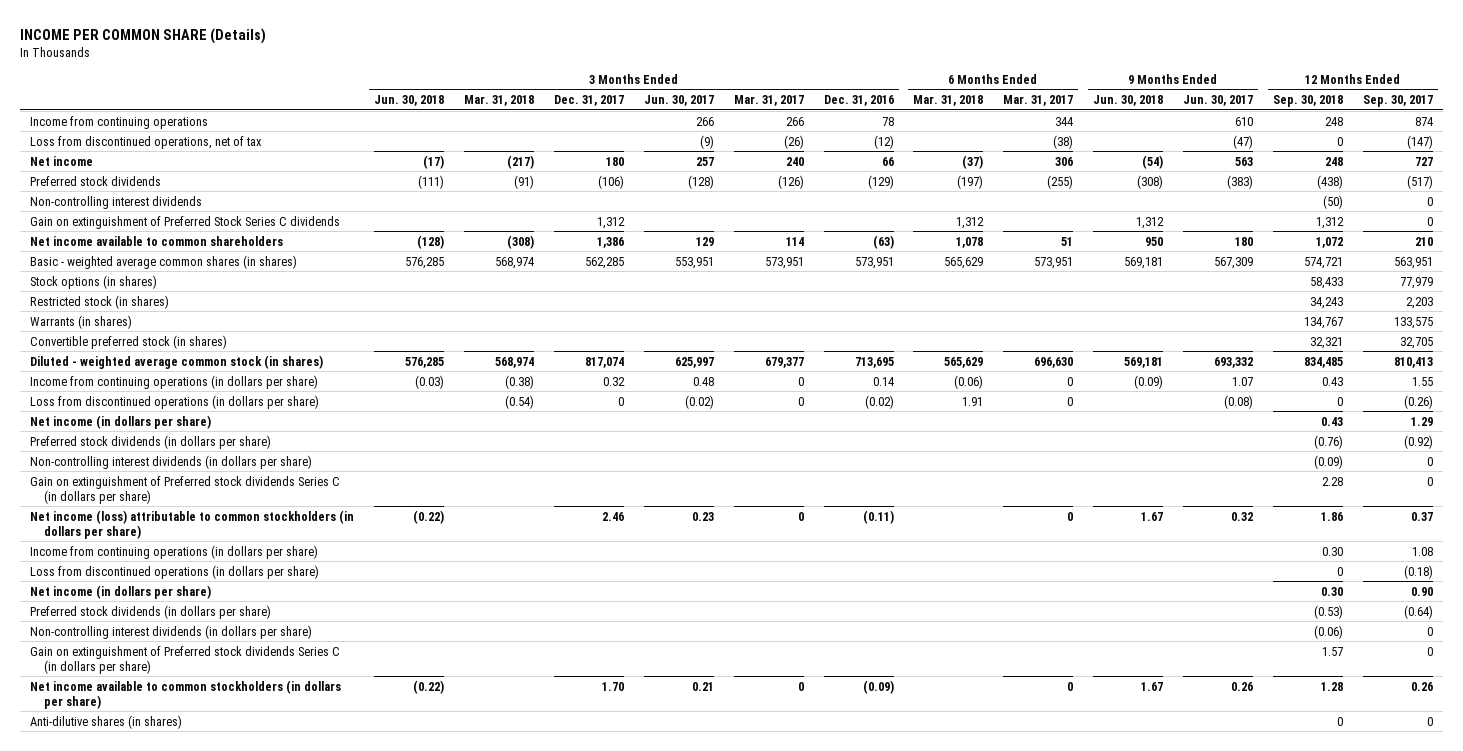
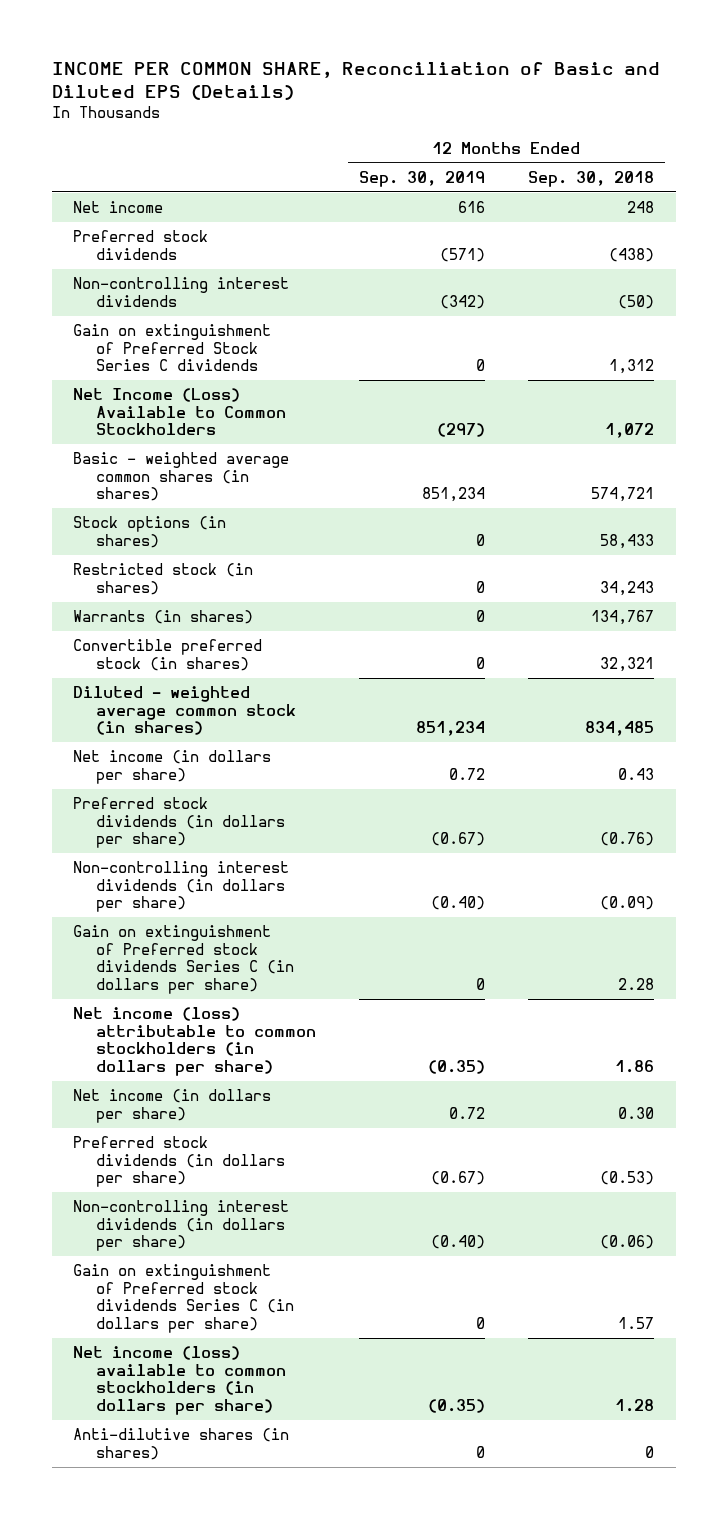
- INCOME PER COMMON SHARE (Details)
+ INCOME PER COMMON SHARE, Reconciliation of Basic and Diluted EPS (Details)
- | 3 Months Ended Jun. 30, 2018 | 3 Months Ended Mar. 31, 2018 | 3 Months Ended Dec. 31, 2017 | 3 Months Ended Jun. 30, 2017 | 3 Months Ended Mar. 31, 2017 | 3 Months Ended Dec. 31, 2016 | 6 Months Ended Mar. 31, 2018 | 6 Months Ended Mar. 31, 2017 | 9 Months Ended Jun. 30, 2018 | 9 Months Ended Jun. 30, 2017 | 12 Months Ended Sep. 30, 2018 | 12 Months Ended Sep. 30, 2017
+ | 12 Months Ended Sep. 30, 2019 | 12 Months Ended Sep. 30, 2018
- Income from continuing operations | | | | 266 | 266 | 78 | | 344 | | 610 | 248 | 874
- Loss from discontinued operations, net of tax | | | | (9) | (26) | (12) | | (38) | | (47) | 0 | (147)
- Net income available to common shareholders | (128) | (308) | 1,386 | 129 | 114 | (63) | 1,078 | 51 | 950 | 180 | 1,072 | 210
+ Net Income (Loss) Available to Common Stockholders | (297) | 1,072
- Income from continuing operations (in dollars per share) | (0.03) | (0.38) | 0.32 | 0.48 | 0 | 0.14 | (0.06) | 0 | (0.09) | 1.07 | 0.43 | 1.55
- Loss from discontinued operations (in dollars per share) | | (0.54) | 0 | (0.02) | 0 | (0.02) | 1.91 | 0 | | (0.08) | 0 | (0.26)
- Income from continuing operations (in dollars per share) | | | | | | | | | | | 0.30 | 1.08
- Loss from discontinued operations (in dollars per share) | | | | | | | | | | | 0 | (0.18)
- Net income available to common stockholders (in dollars per share) | (0.22) | | 1.70 | 0.21 | 0 | (0.09) | | 0 | 1.67 | 0.26 | 1.28 | 0.26
+ Net income (loss) available to common stockholders (in dollars per share) | (0.35) | 1.28

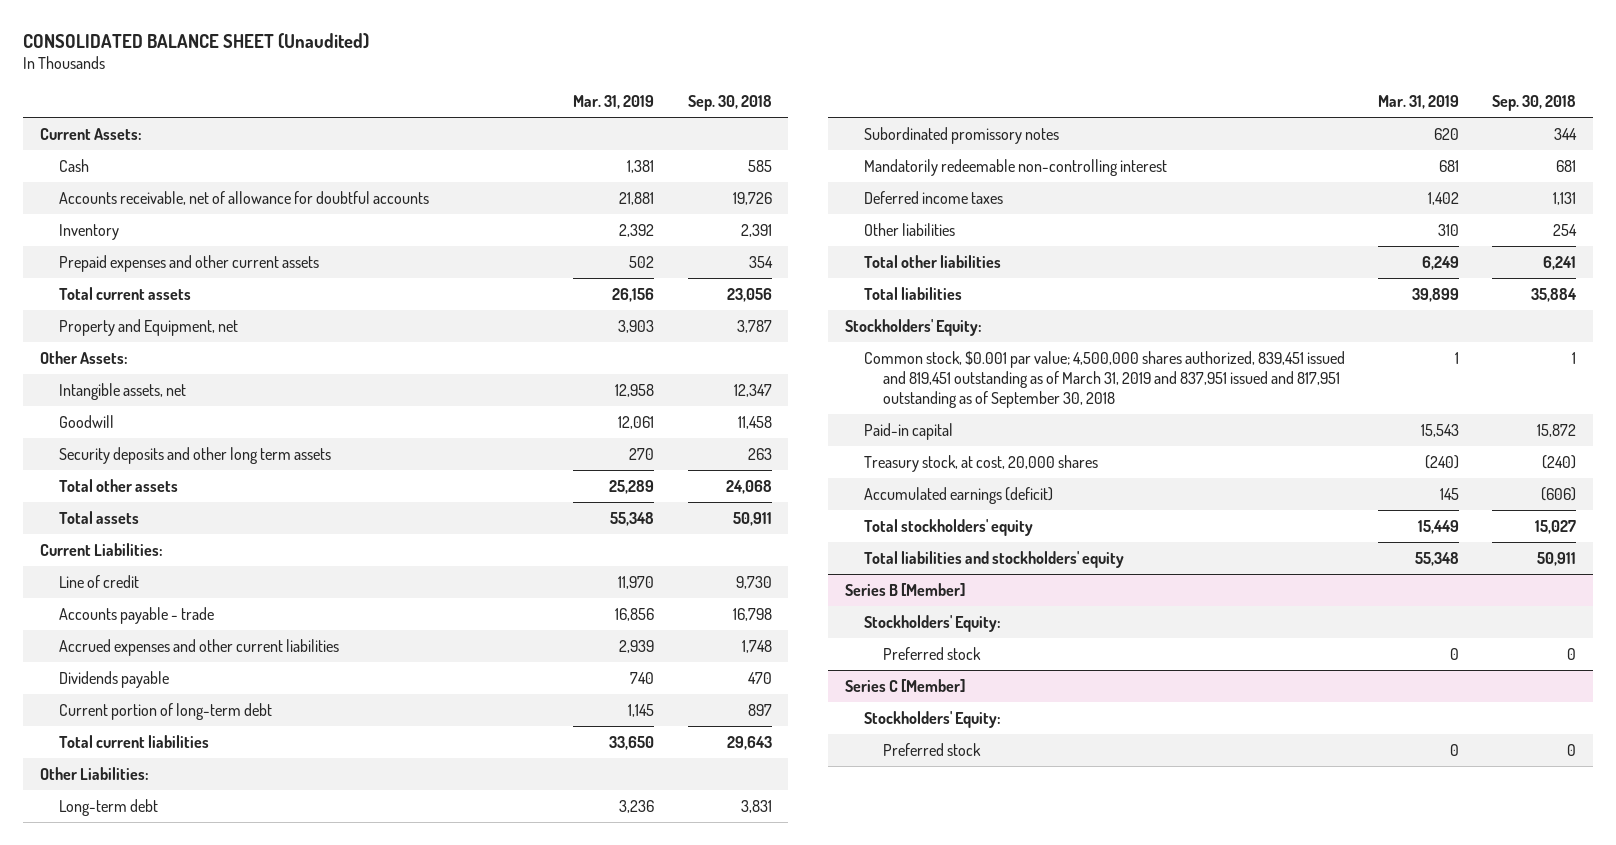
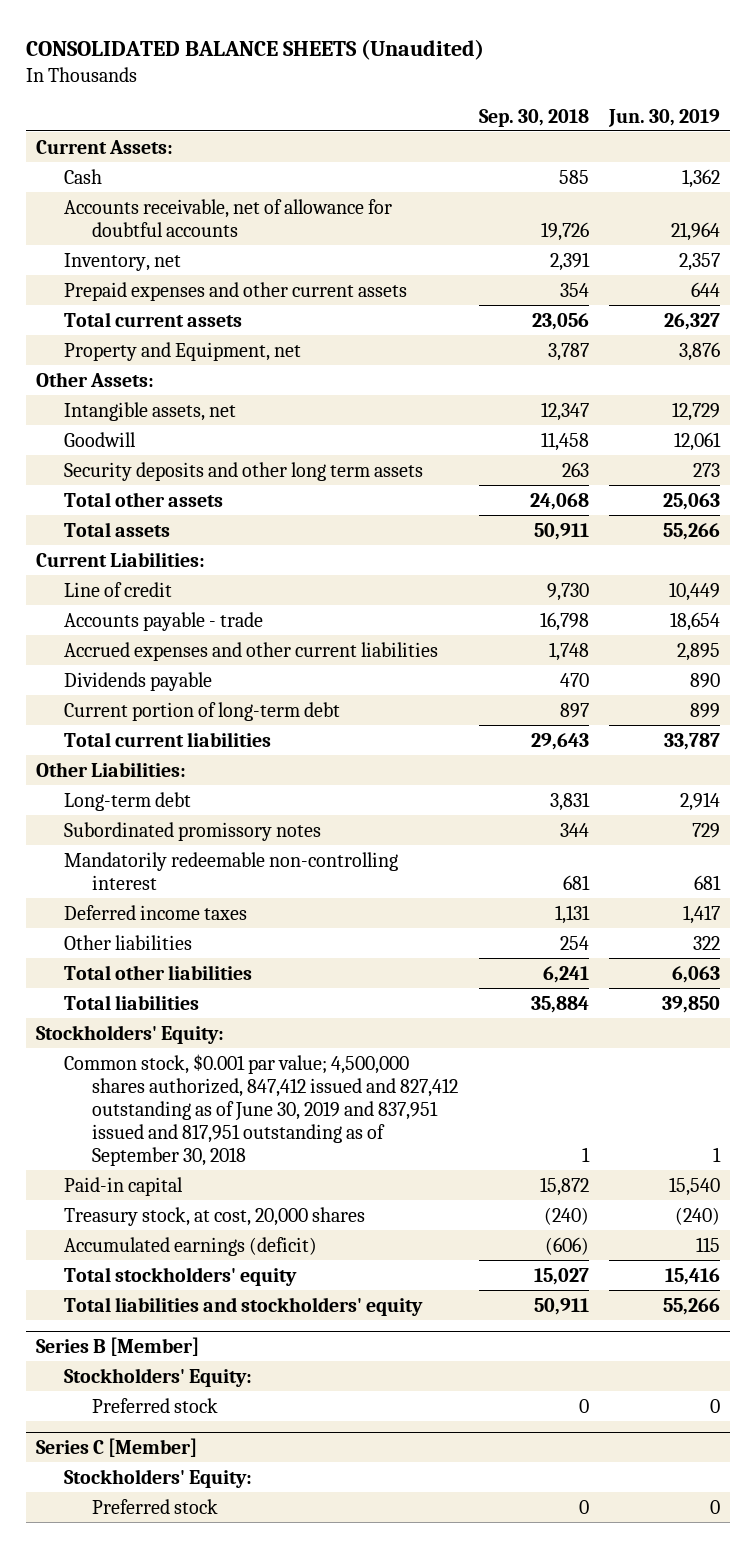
- CONSOLIDATED BALANCE SHEET (Unaudited)
+ CONSOLIDATED BALANCE SHEETS (Unaudited)
- | Mar. 31, 2019 | Sep. 30, 2018
+ | Sep. 30, 2018 | Jun. 30, 2019
- Inventory | 2,392 | 2,391
+ Inventory, net | 2,391 | 2,357
- Common stock, $0.001 par value; 4,500,000 shares authorized, 839,451 issued and 819,451 outstanding as of March 31, 2019 and 837,951 issued and 817,951 outstanding as of September 30, 2018 | 1 | 1
+ Common stock, $0.001 par value; 4,500,000 shares authorized, 847,412 issued and 827,412 outstanding as of June 30, 2019 and 837,951 issued and 817,951 outstanding as of September 30, 2018 | 1 | 1

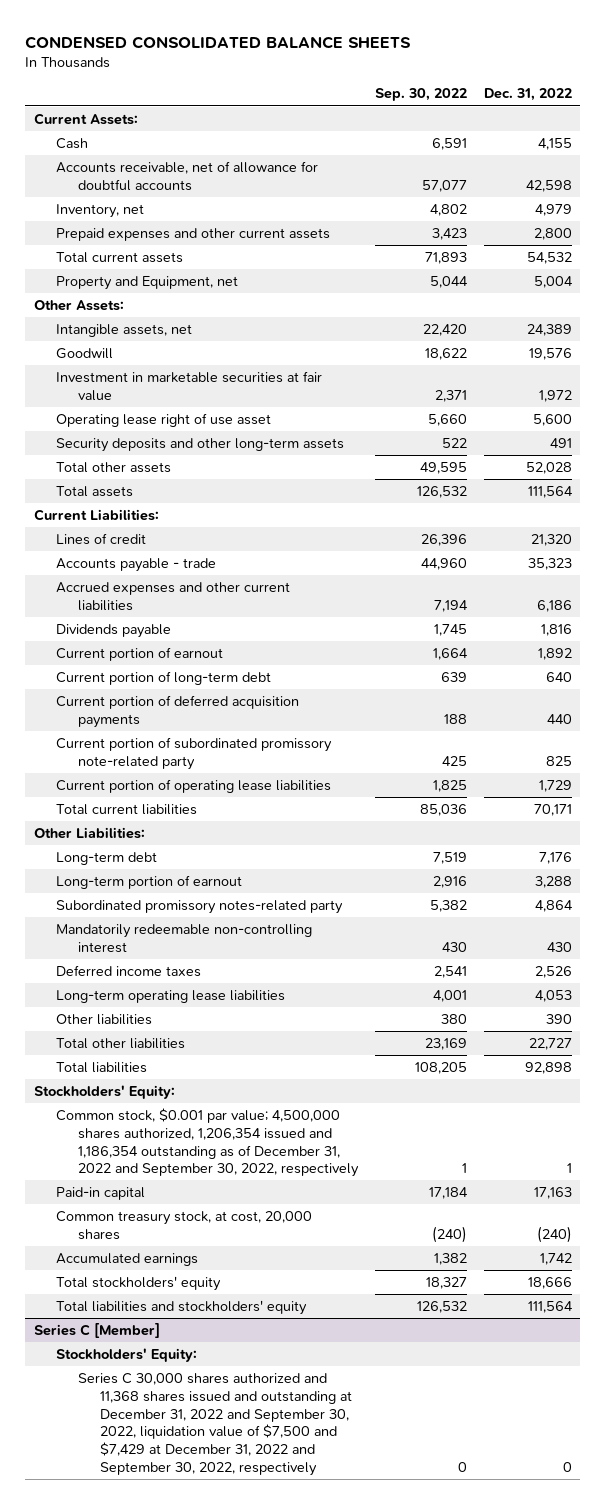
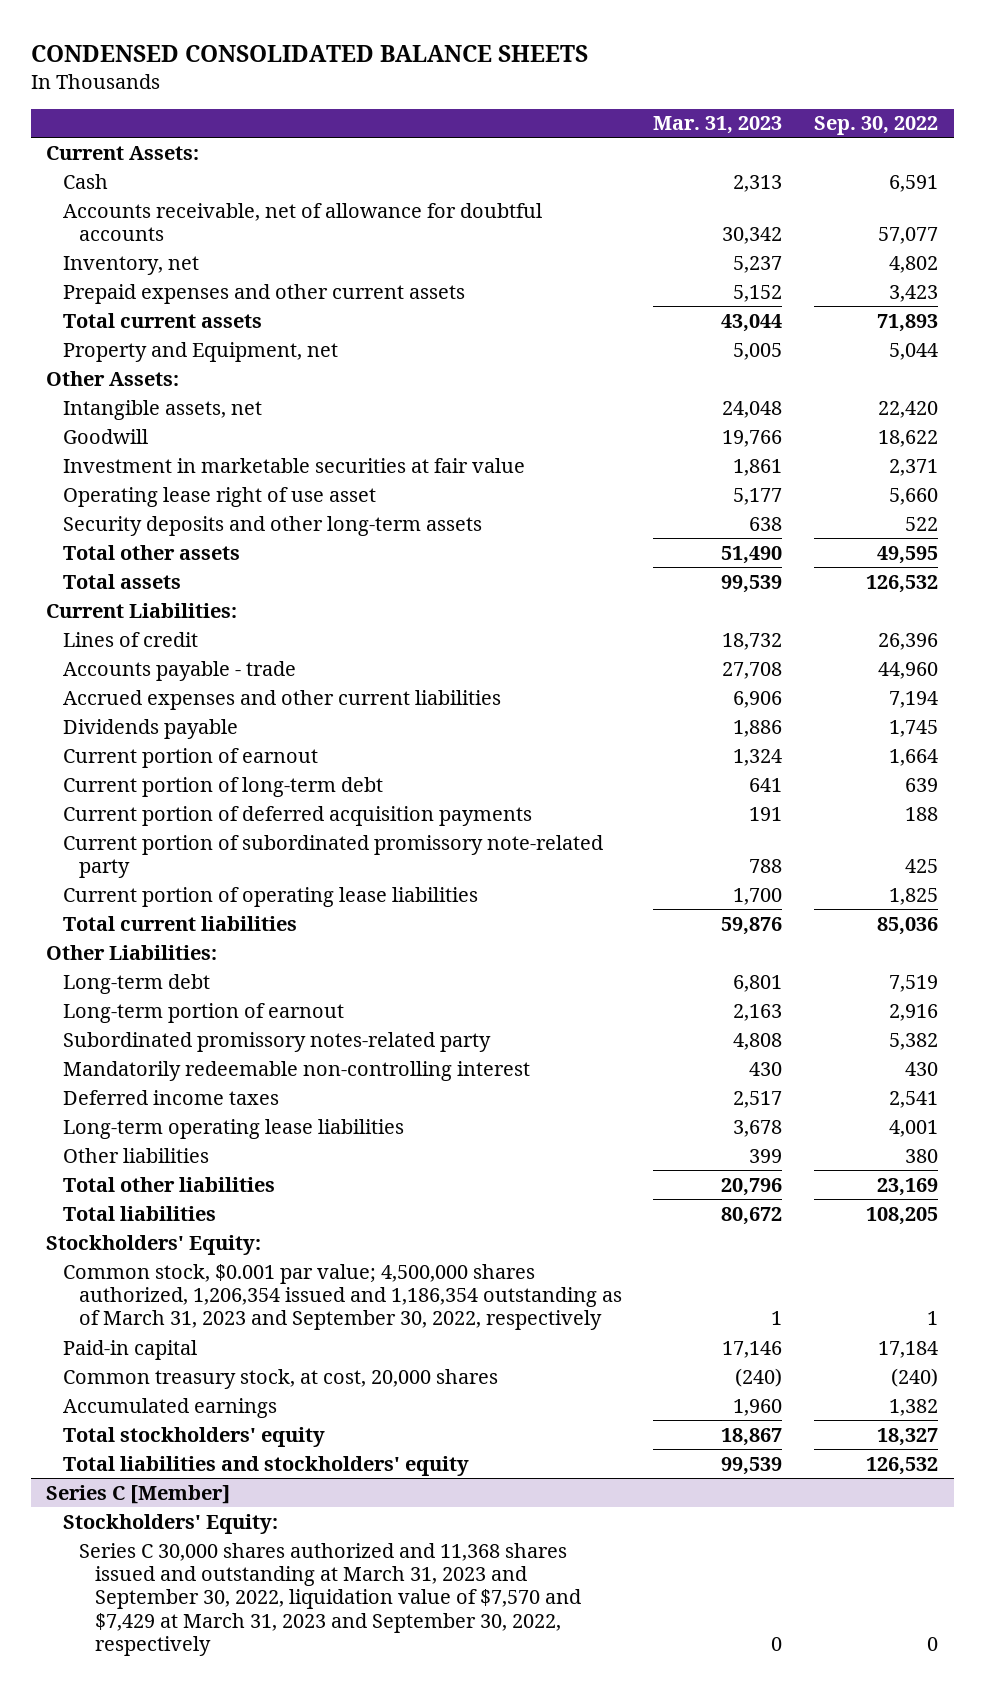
- | Sep. 30, 2022 | Dec. 31, 2022
+ | Mar. 31, 2023 | Sep. 30, 2022
- Common stock, $0.001 par value; 4,500,000 shares authorized, 1,206,354 issued and 1,186,354 outstanding as of December 31, 2022 and September 30, 2022, respectively | 1 | 1
+ Common stock, $0.001 par value; 4,500,000 shares authorized, 1,206,354 issued and 1,186,354 outstanding as of March 31, 2023 and September 30, 2022, respectively | 1 | 1
@ Series C [Member]
- Series C 30,000 shares authorized and 11,368 shares issued and outstanding at December 31, 2022 and September 30, 2022, liquidation value of $7,500 and $7,429 at December 31, 2022 and September 30, 2022, respectively | 0 | 0
+ Series C 30,000 shares authorized and 11,368 shares issued and outstanding at March 31, 2023 and September 30, 2022, liquidation value of $7,570 and $7,429 at March 31, 2023 and September 30, 2022, respectively | 0 | 0

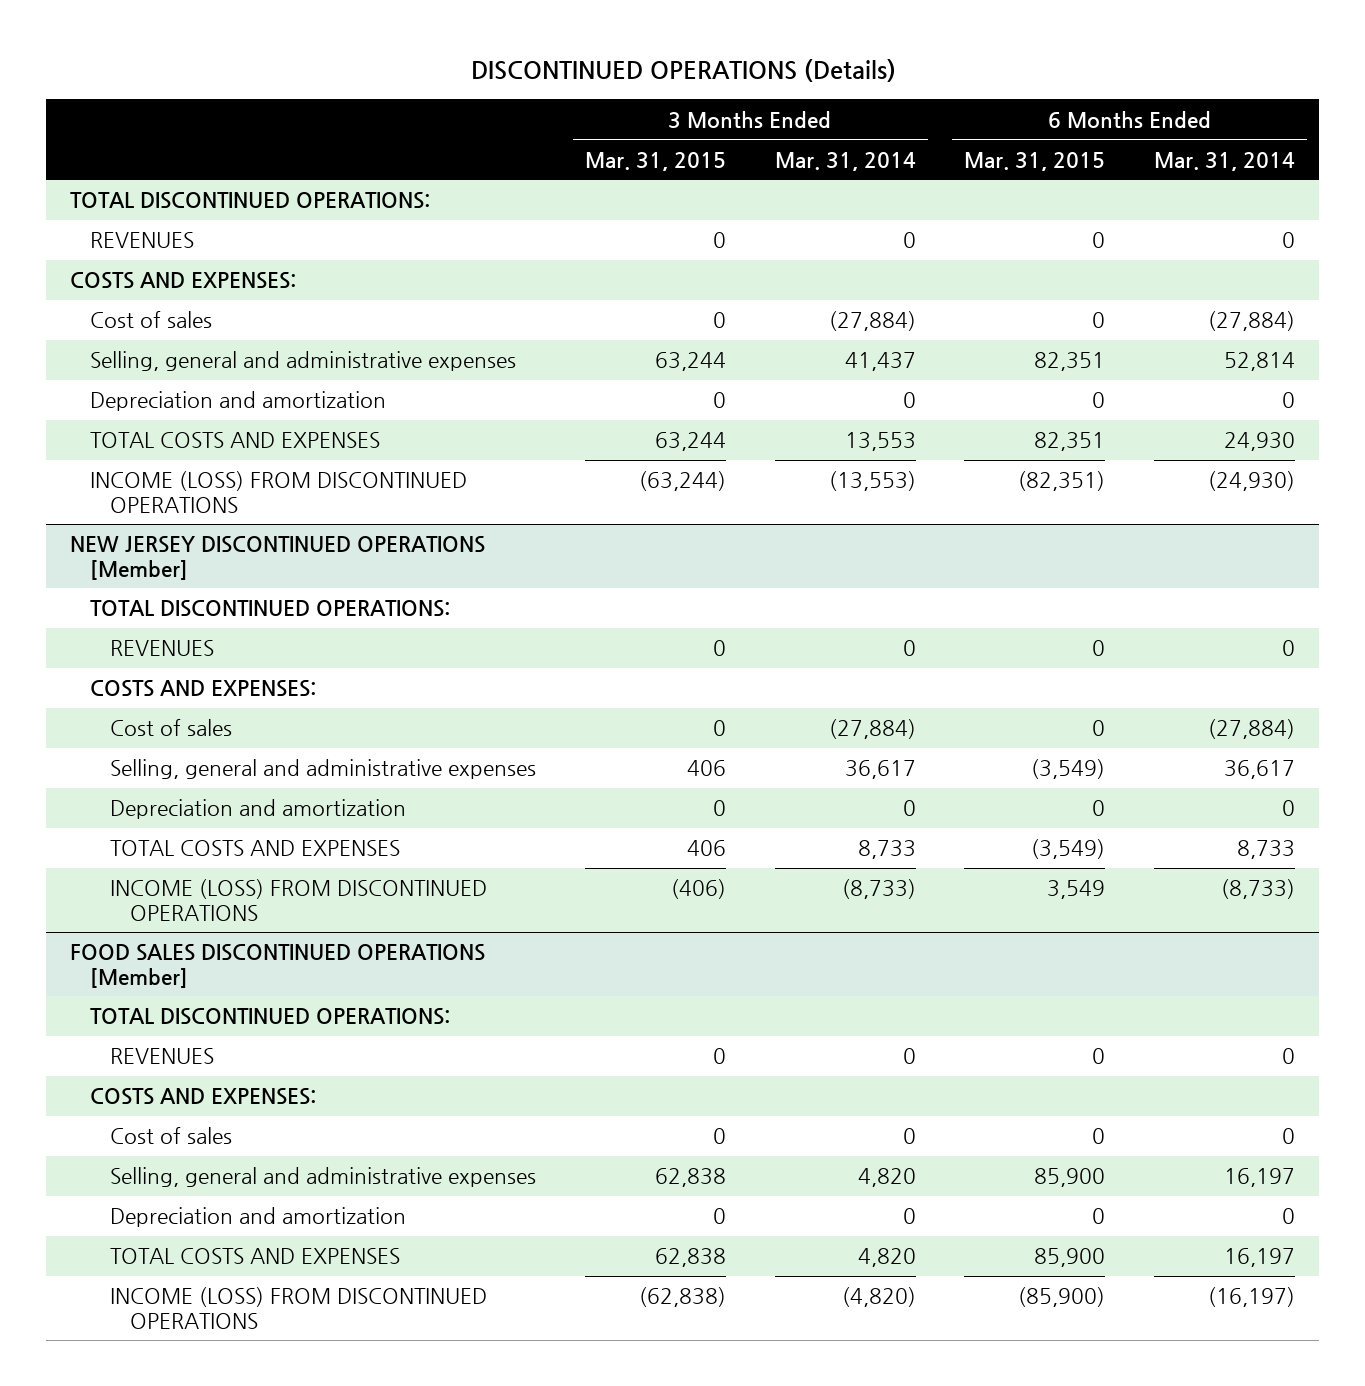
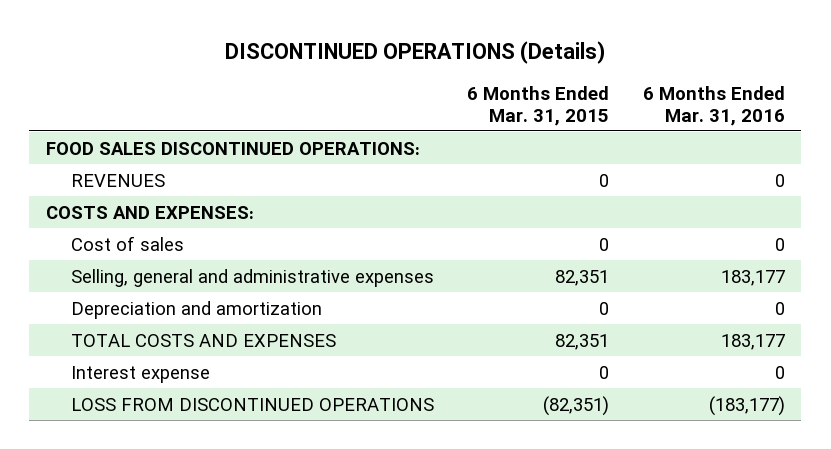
- | 3 Months Ended Mar. 31, 2015 | 3 Months Ended Mar. 31, 2014 | 6 Months Ended Mar. 31, 2015 | 6 Months Ended Mar. 31, 2014
+ | 6 Months Ended Mar. 31, 2015 | 6 Months Ended Mar. 31, 2016
- TOTAL DISCONTINUED OPERATIONS:
+ FOOD SALES DISCONTINUED OPERATIONS:
- INCOME (LOSS) FROM DISCONTINUED OPERATIONS | (63,244) | (13,553) | (82,351) | (24,930)
- NEW JERSEY DISCONTINUED OPERATIONS [Member]
- TOTAL DISCONTINUED OPERATIONS:
- REVENUES | 0 | 0 | 0 | 0
- COSTS AND EXPENSES:
- Cost of sales | 0 | (27,884) | 0 | (27,884)
- Selling, general and administrative expenses | 406 | 36,617 | (3,549) | 36,617
- Depreciation and amortization | 0 | 0 | 0 | 0
- TOTAL COSTS AND EXPENSES | 406 | 8,733 | (3,549) | 8,733
- INCOME (LOSS) FROM DISCONTINUED OPERATIONS | (406) | (8,733) | 3,549 | (8,733)
- FOOD SALES DISCONTINUED OPERATIONS [Member]
- TOTAL DISCONTINUED OPERATIONS:
- REVENUES | 0 | 0 | 0 | 0
- COSTS AND EXPENSES:
- Cost of sales | 0 | 0 | 0 | 0
- Selling, general and administrative expenses | 62,838 | 4,820 | 85,900 | 16,197
- Depreciation and amortization | 0 | 0 | 0 | 0
- TOTAL COSTS AND EXPENSES | 62,838 | 4,820 | 85,900 | 16,197
- INCOME (LOSS) FROM DISCONTINUED OPERATIONS | (62,838) | (4,820) | (85,900) | (16,197)
+ Interest expense | 0 | 0
+ LOSS FROM DISCONTINUED OPERATIONS | (82,351) | (183,177)

